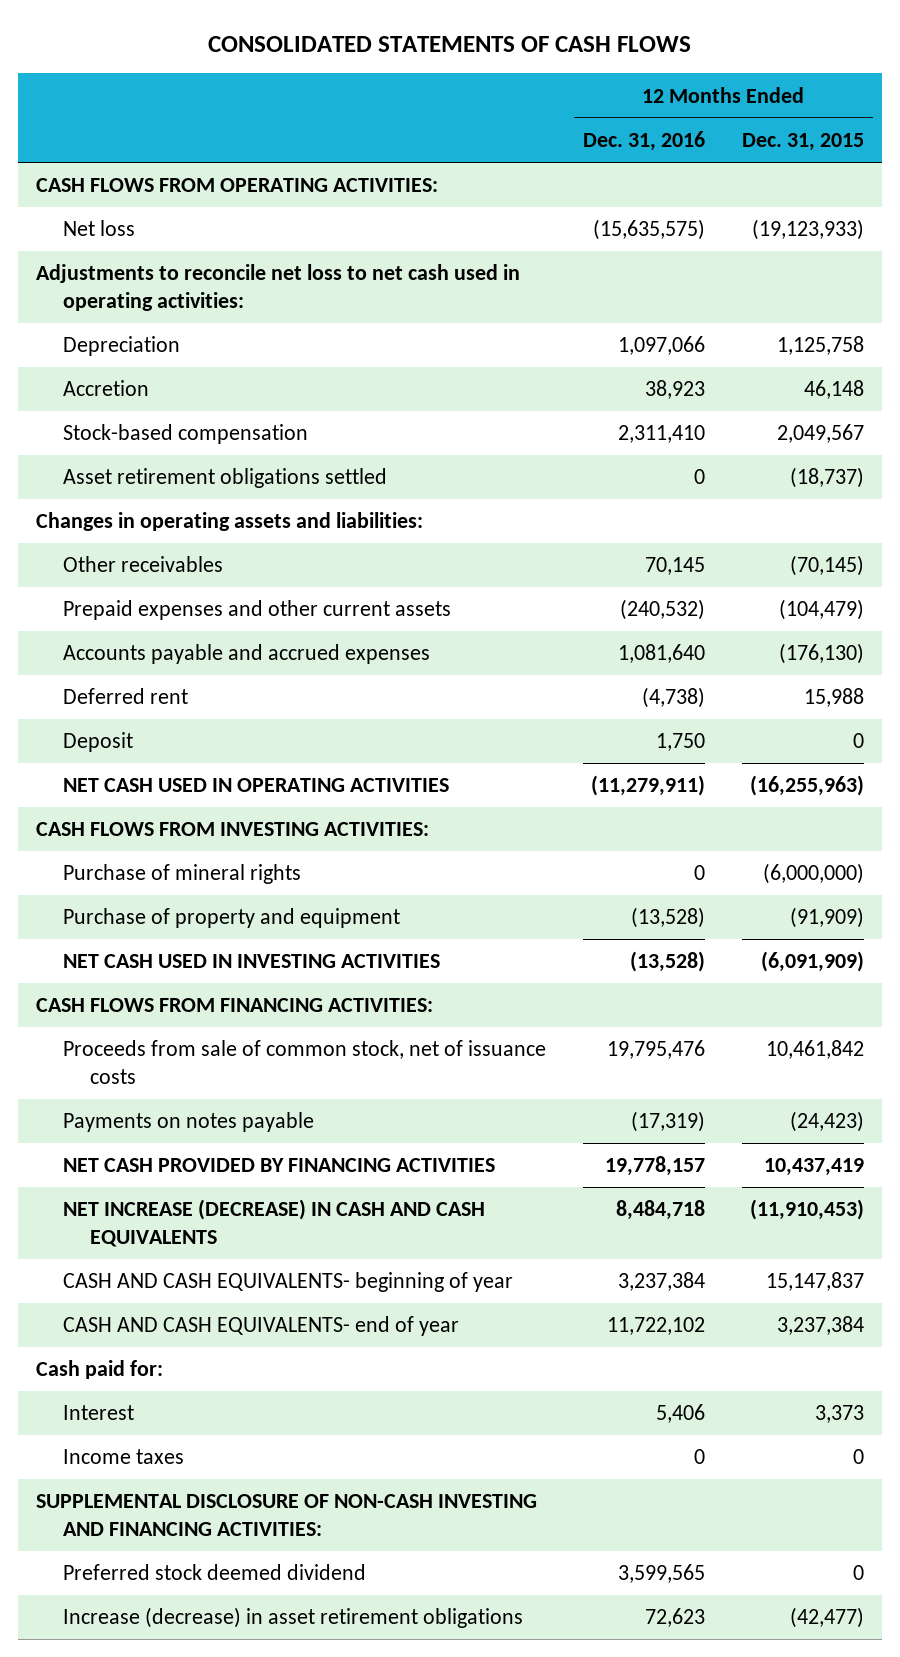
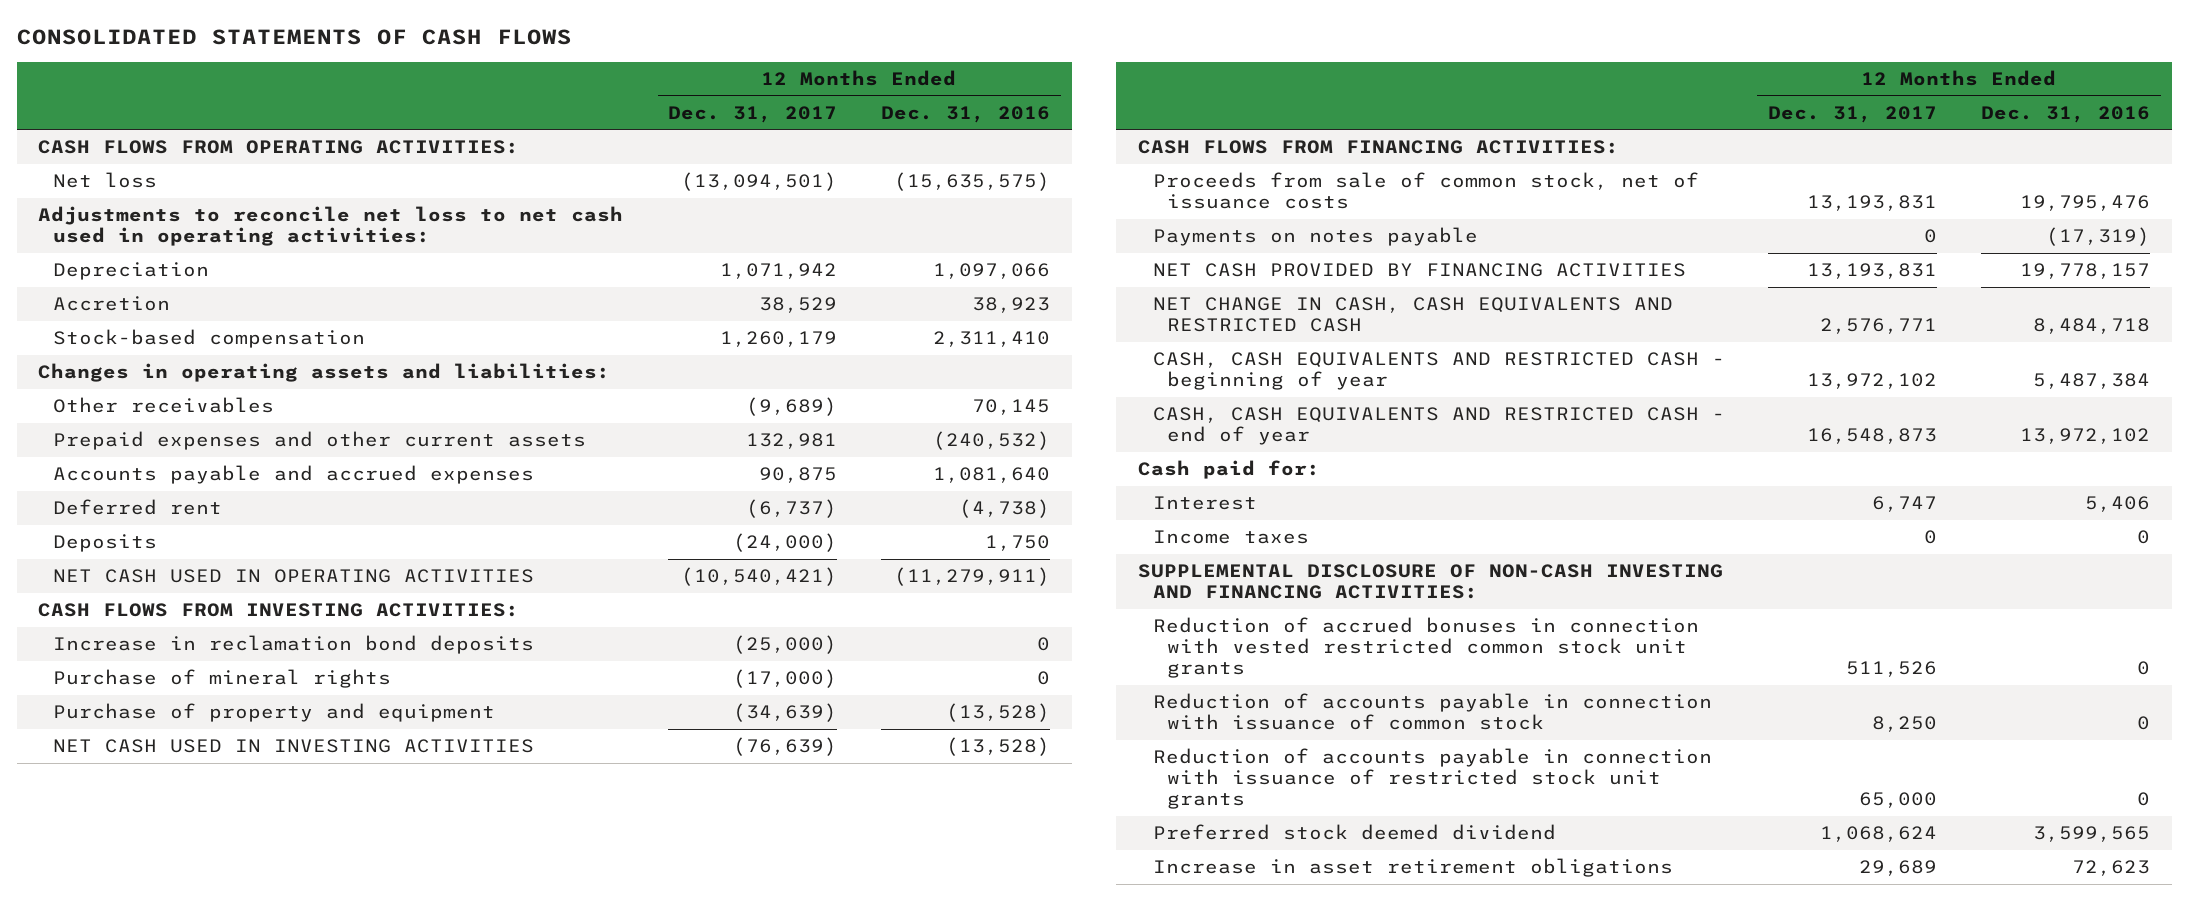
- | 12 Months Ended Dec. 31, 2016 | 12 Months Ended Dec. 31, 2015
+ | 12 Months Ended Dec. 31, 2017 | 12 Months Ended Dec. 31, 2016
- Asset retirement obligations settled | 0 | (18,737)
- Deposit | 1,750 | 0
+ Deposits | (24,000) | 1,750
+ Increase in reclamation bond deposits | (25,000) | 0
- NET INCREASE (DECREASE) IN CASH AND CASH EQUIVALENTS | 8,484,718 | (11,910,453)
- CASH AND CASH EQUIVALENTS- beginning of year | 3,237,384 | 15,147,837
- CASH AND CASH EQUIVALENTS- end of year | 11,722,102 | 3,237,384
+ NET CHANGE IN CASH, CASH EQUIVALENTS AND RESTRICTED CASH | 2,576,771 | 8,484,718
+ CASH, CASH EQUIVALENTS AND RESTRICTED CASH - beginning of year | 13,972,102 | 5,487,384
+ CASH, CASH EQUIVALENTS AND RESTRICTED CASH - end of year | 16,548,873 | 13,972,102
+ Reduction of accrued bonuses in connection with vested restricted common stock unit grants | 511,526 | 0
+ Reduction of accounts payable in connection with issuance of common stock | 8,250 | 0
+ Reduction of accounts payable in connection with issuance of restricted stock unit grants | 65,000 | 0
- Increase (decrease) in asset retirement obligations | 72,623 | (42,477)
+ Increase in asset retirement obligations | 29,689 | 72,623

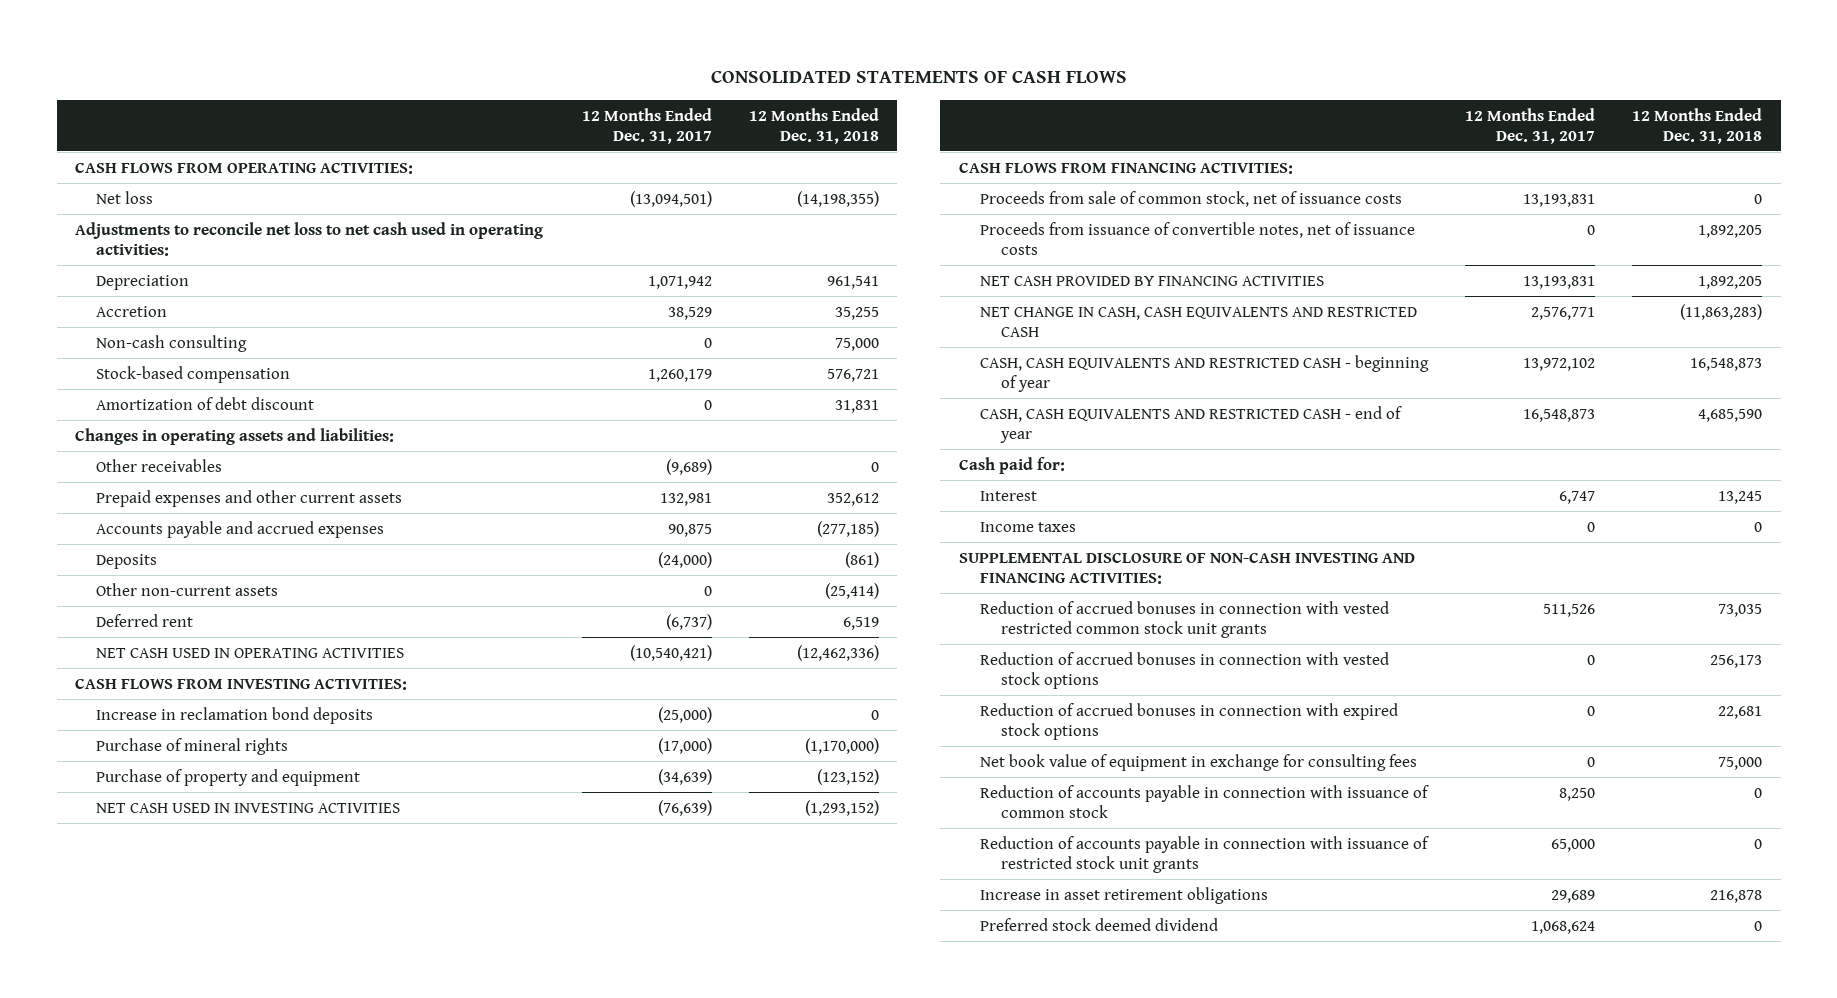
- | 12 Months Ended Dec. 31, 2017 | 12 Months Ended Dec. 31, 2016
+ | 12 Months Ended Dec. 31, 2017 | 12 Months Ended Dec. 31, 2018
+ Non-cash consulting | 0 | 75,000
+ Amortization of debt discount | 0 | 31,831
+ Other non-current assets | 0 | (25,414)
moved down: Deferred rent | (6,737) | 6,519
- Payments on notes payable | 0 | (17,319)
+ Proceeds from issuance of convertible notes, net of issuance costs | 0 | 1,892,205
+ Reduction of accrued bonuses in connection with vested stock options | 0 | 256,173
+ Reduction of accrued bonuses in connection with expired stock options | 0 | 22,681
+ Net book value of equipment in exchange for consulting fees | 0 | 75,000
moved down: Preferred stock deemed dividend | 1,068,624 | 0

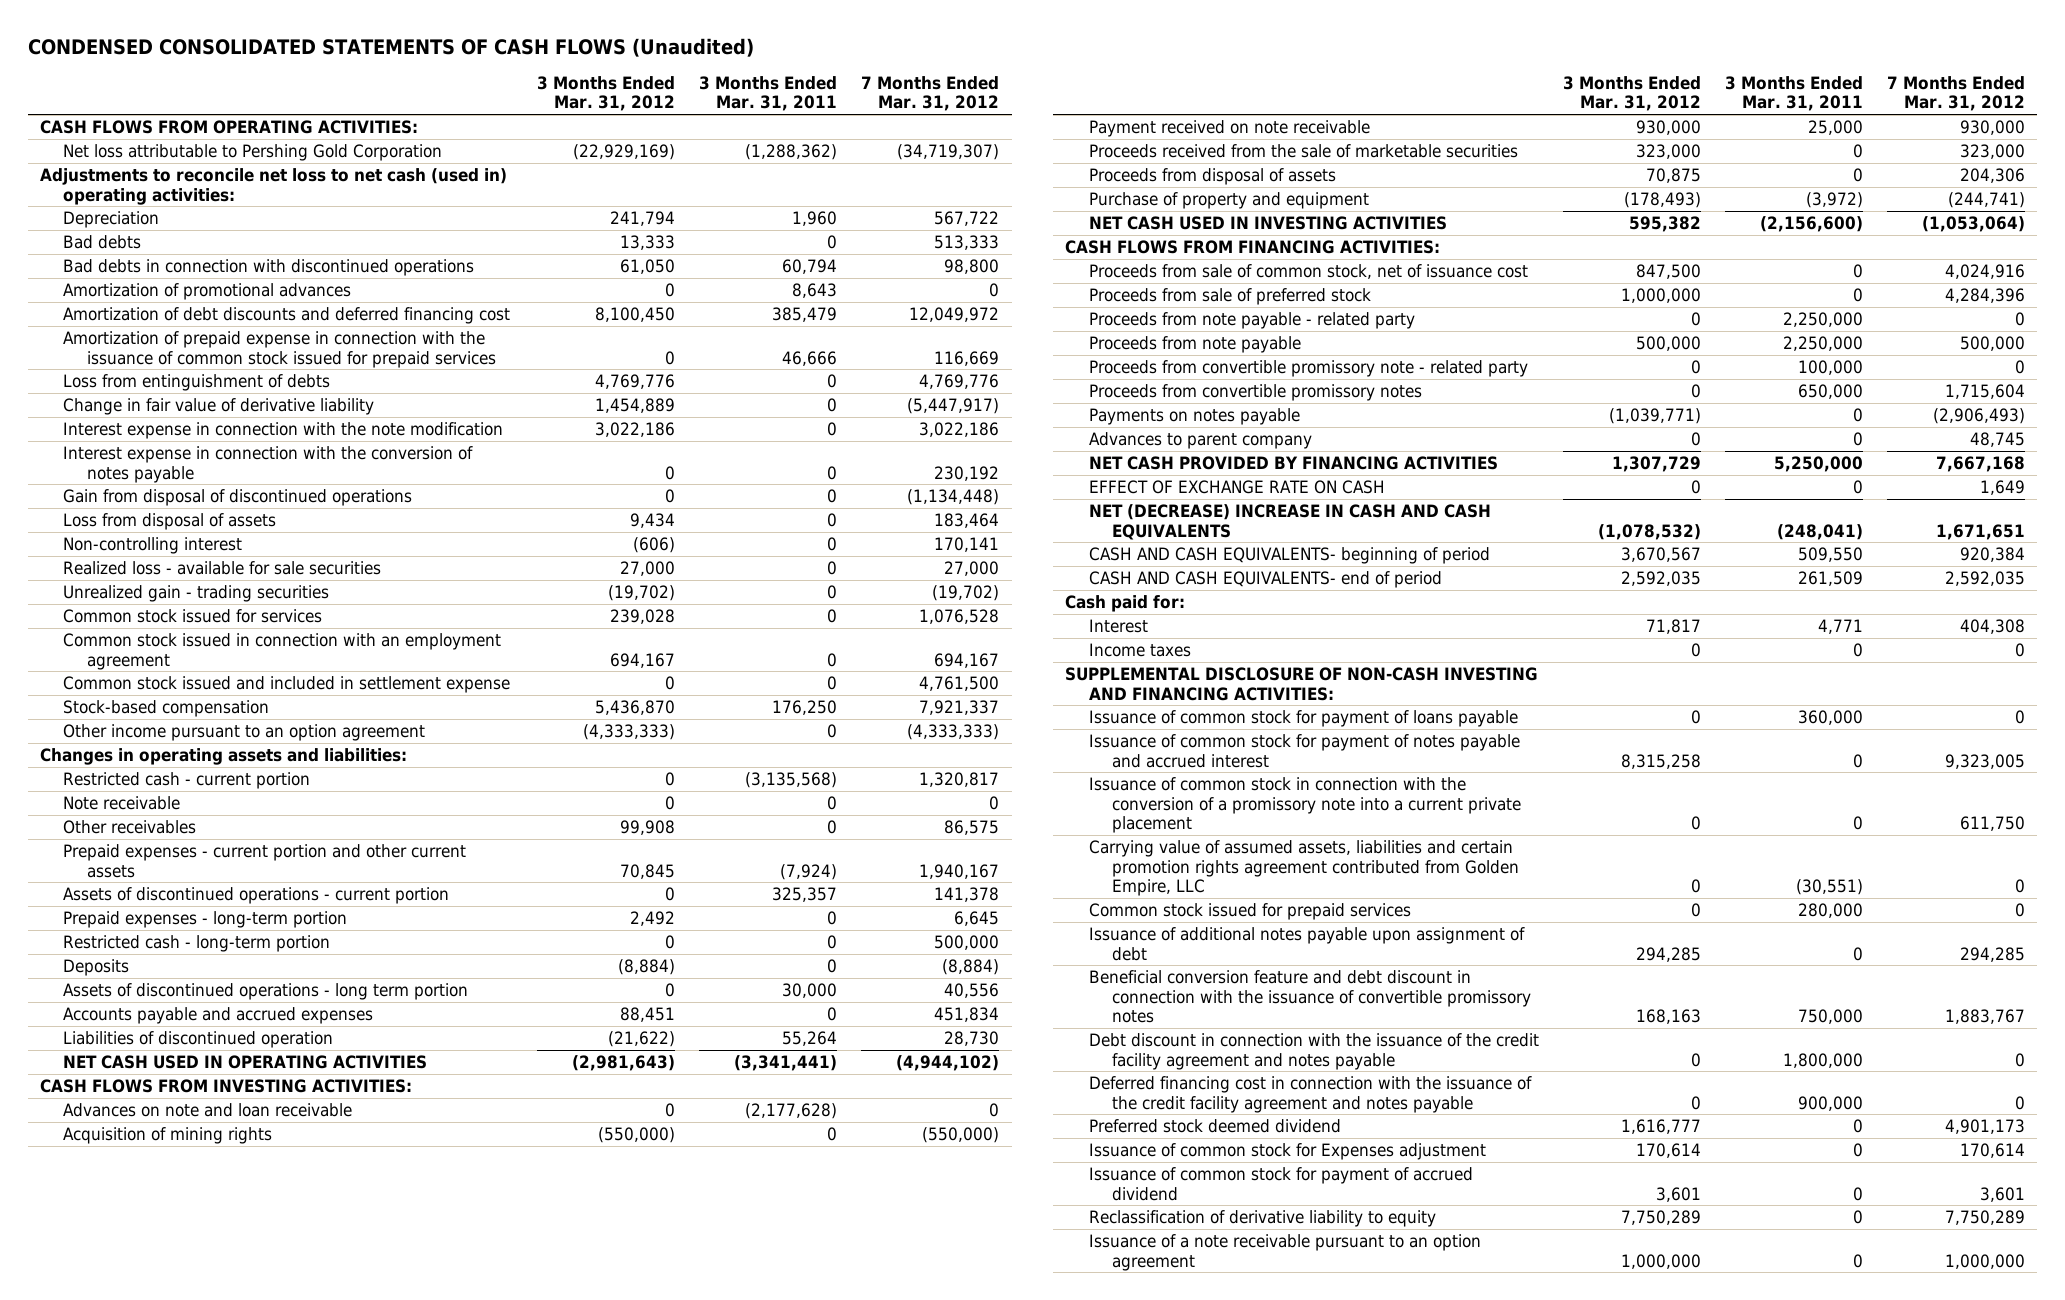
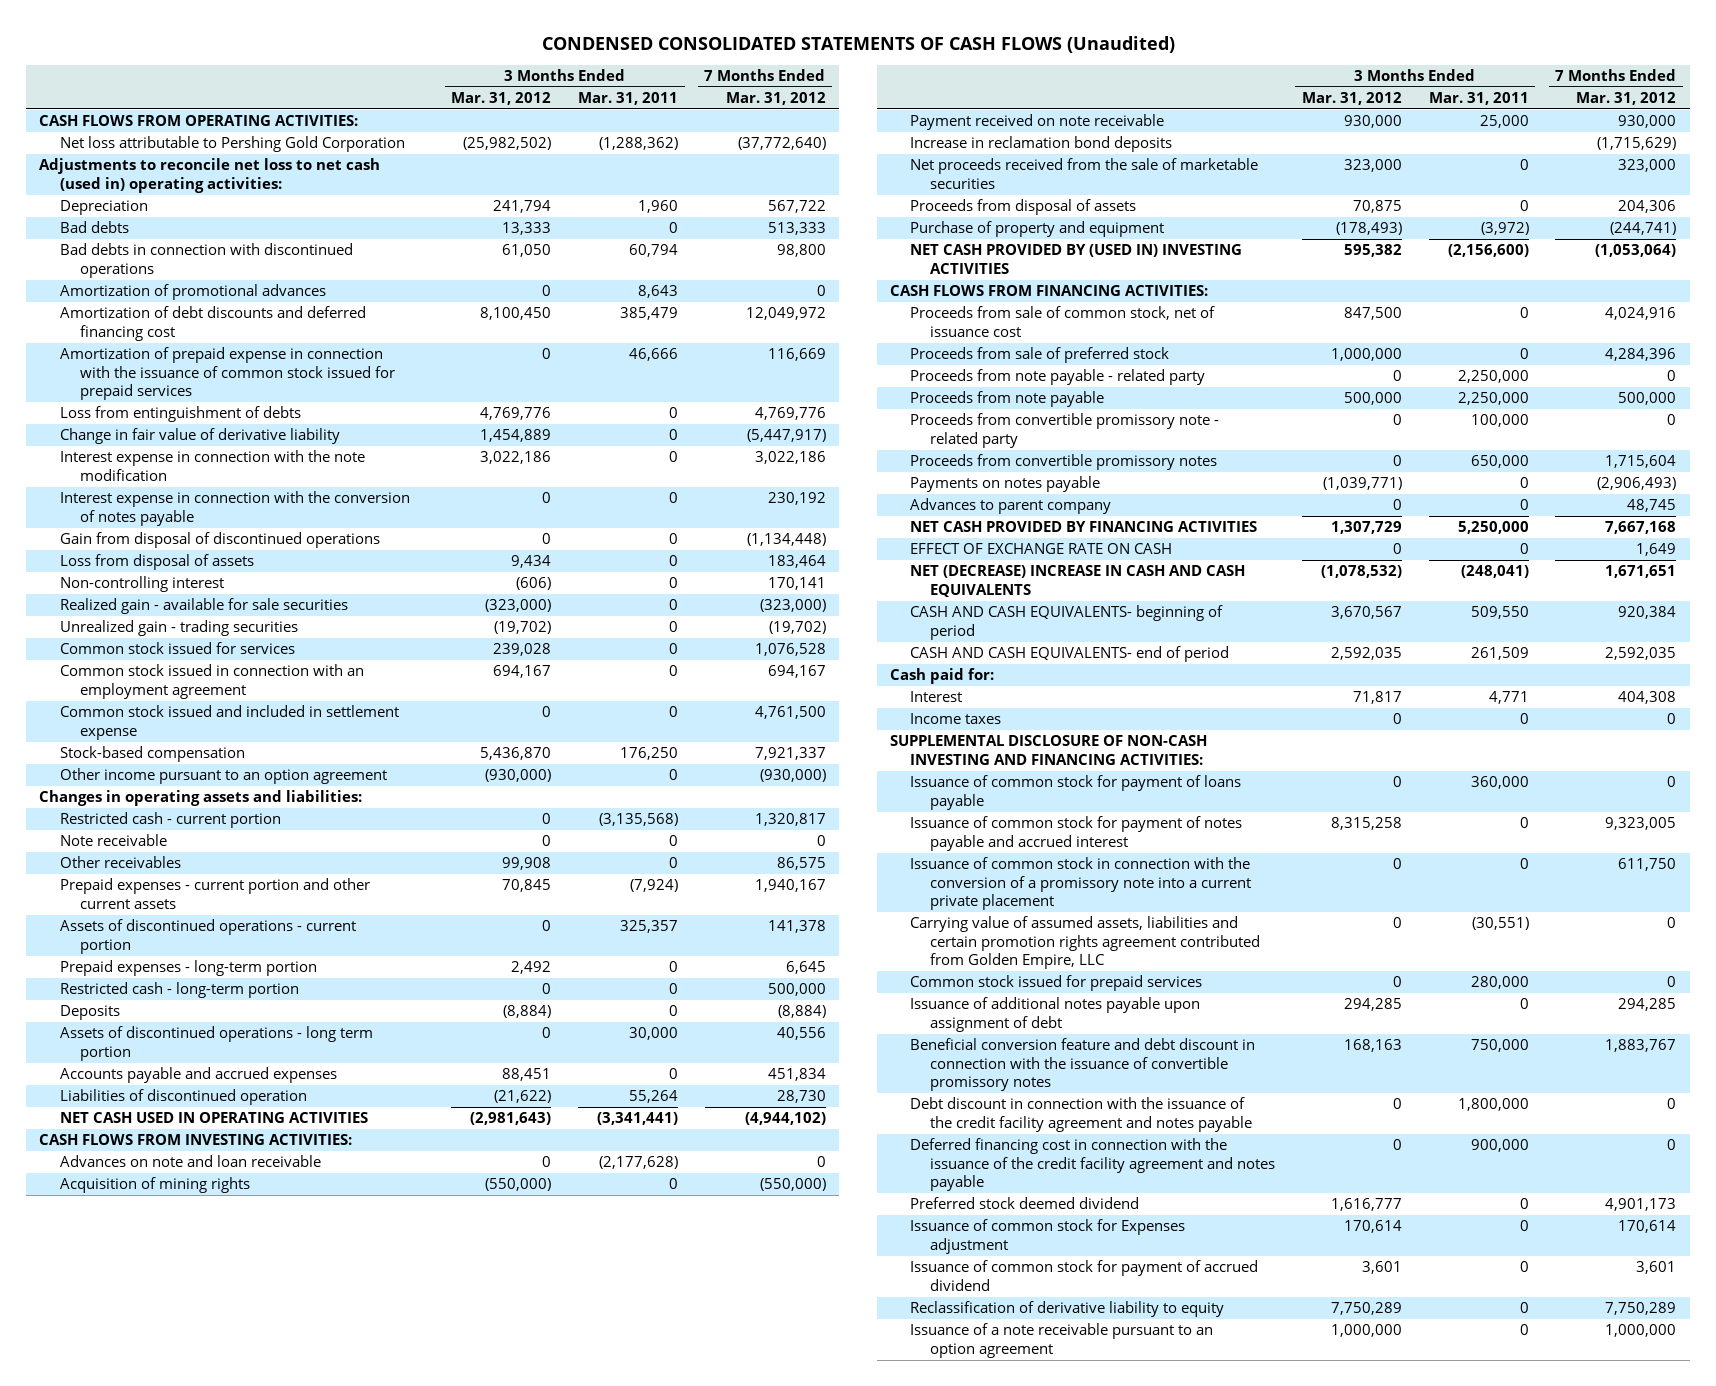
- Net loss attributable to Pershing Gold Corporation | (22,929,169) | (1,288,362) | (34,719,307)
+ Net loss attributable to Pershing Gold Corporation | (25,982,502) | (1,288,362) | (37,772,640)
- Realized loss - available for sale securities | 27,000 | 0 | 27,000
+ Realized gain - available for sale securities | (323,000) | 0 | (323,000)
- Other income pursuant to an option agreement | (4,333,333) | 0 | (4,333,333)
+ Other income pursuant to an option agreement | (930,000) | 0 | (930,000)
- Proceeds received from the sale of marketable securities | 323,000 | 0 | 323,000
+ Increase in reclamation bond deposits | | | (1,715,629)
+ Net proceeds received from the sale of marketable securities | 323,000 | 0 | 323,000
- NET CASH USED IN INVESTING ACTIVITIES | 595,382 | (2,156,600) | (1,053,064)
+ NET CASH PROVIDED BY (USED IN) INVESTING ACTIVITIES | 595,382 | (2,156,600) | (1,053,064)

